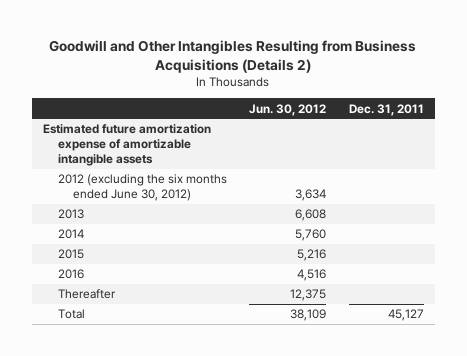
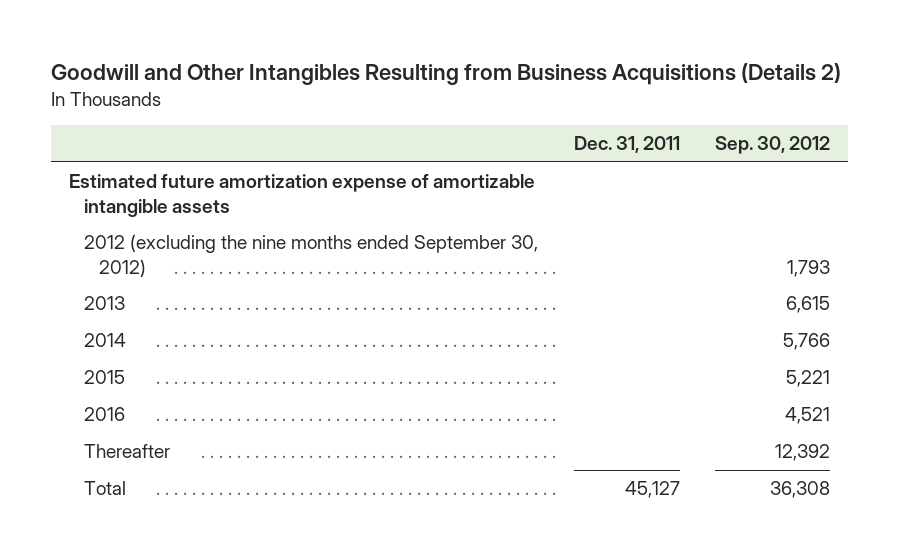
- | Jun. 30, 2012 | Dec. 31, 2011
+ | Dec. 31, 2011 | Sep. 30, 2012
- 2012 (excluding the six months ended June 30, 2012) | 3,634 |
+ 2012 (excluding the nine months ended September 30, 2012) | | 1,793

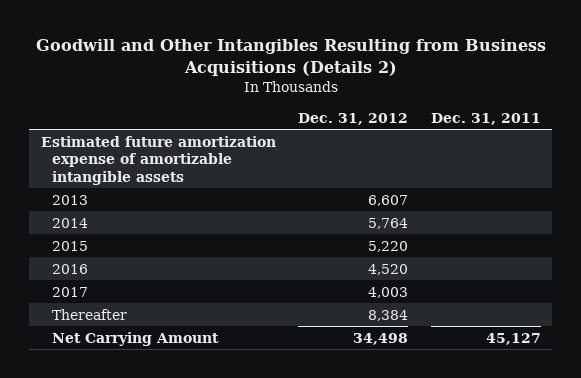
- | Dec. 31, 2011 | Sep. 30, 2012
+ | Dec. 31, 2012 | Dec. 31, 2011
- 2012 (excluding the nine months ended September 30, 2012) | | 1,793
+ 2017 | 4,003 |
- Total | 45,127 | 36,308
+ Net Carrying Amount | 34,498 | 45,127

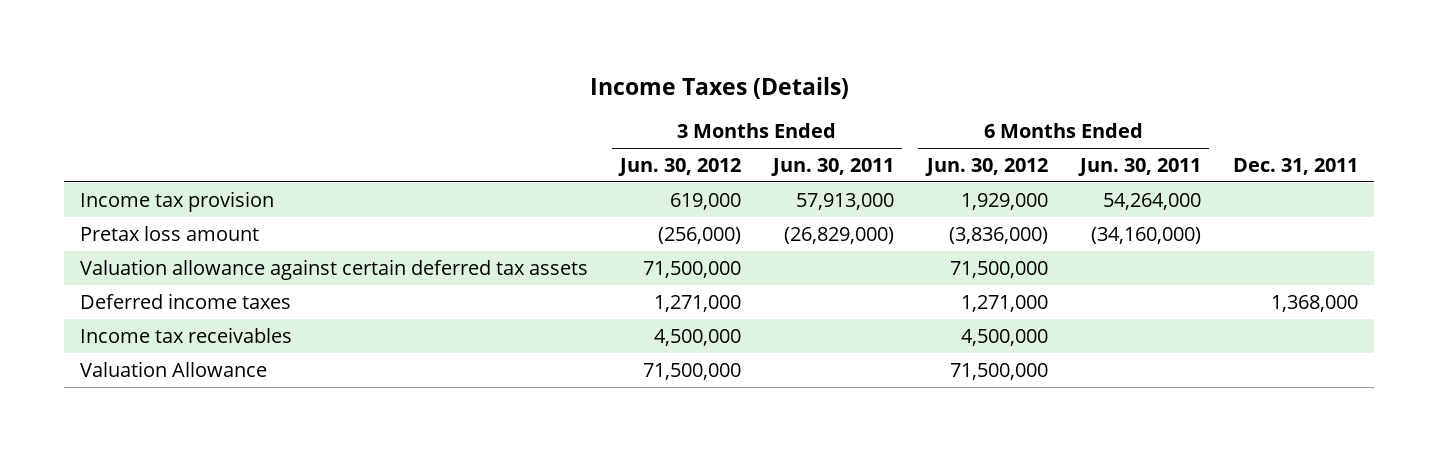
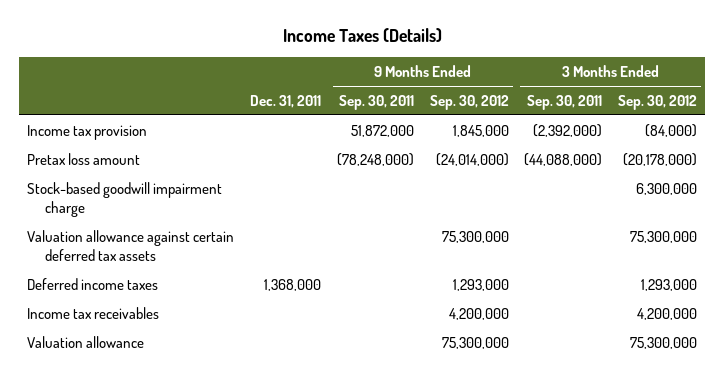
- | 3 Months Ended Jun. 30, 2012 | 3 Months Ended Jun. 30, 2011 | 6 Months Ended Jun. 30, 2012 | 6 Months Ended Jun. 30, 2011 | Dec. 31, 2011
+ | Dec. 31, 2011 | 9 Months Ended Sep. 30, 2011 | 9 Months Ended Sep. 30, 2012 | 3 Months Ended Sep. 30, 2011 | 3 Months Ended Sep. 30, 2012
+ Stock-based goodwill impairment charge | | | | | 6,300,000
- Valuation Allowance | 71,500,000 | | 71,500,000 | |
+ Valuation allowance | | | 75,300,000 | | 75,300,000

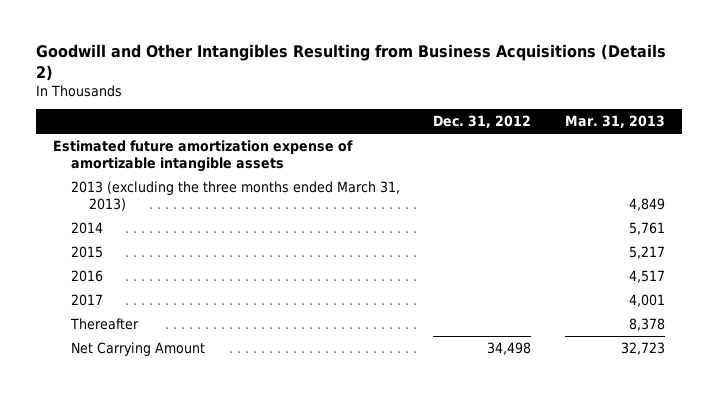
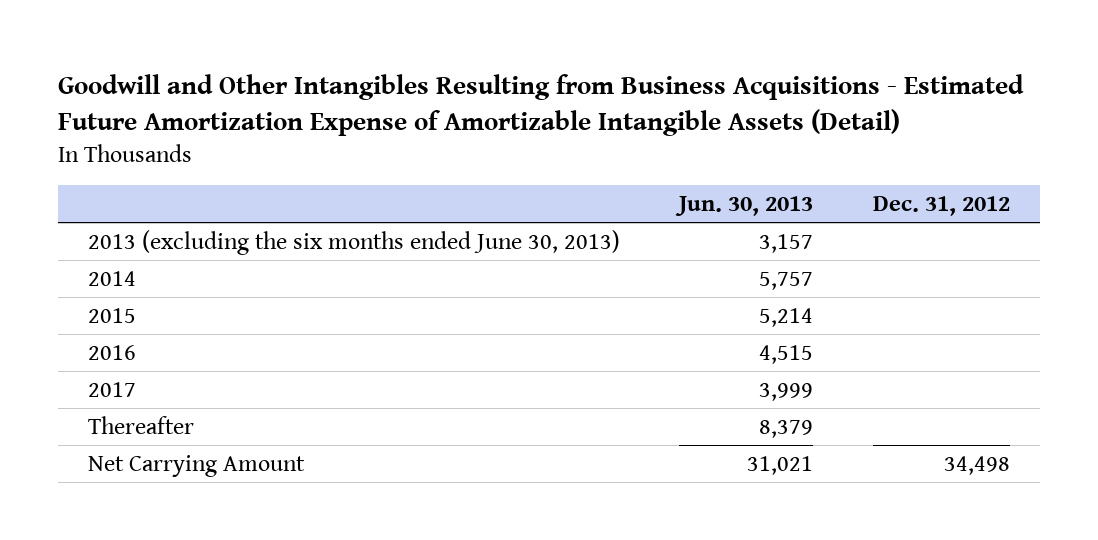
- Goodwill and Other Intangibles Resulting from Business Acquisitions (Details 2)
+ Goodwill and Other Intangibles Resulting from Business Acquisitions - Estimated Future Amortization Expense of Amortizable Intangible Assets (Detail)
- | Dec. 31, 2012 | Mar. 31, 2013
+ | Jun. 30, 2013 | Dec. 31, 2012
- Estimated future amortization expense of amortizable intangible assets
- 2013 (excluding the three months ended March 31, 2013) | | 4,849
+ 2013 (excluding the six months ended June 30, 2013) | 3,157 |

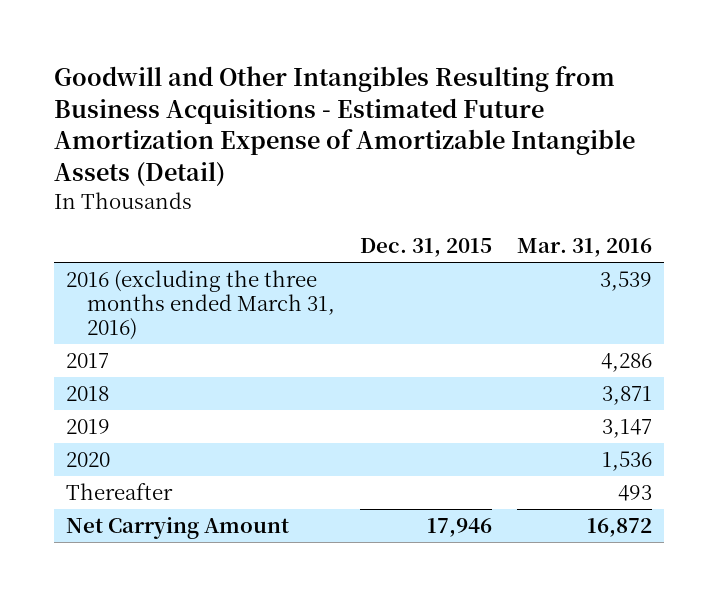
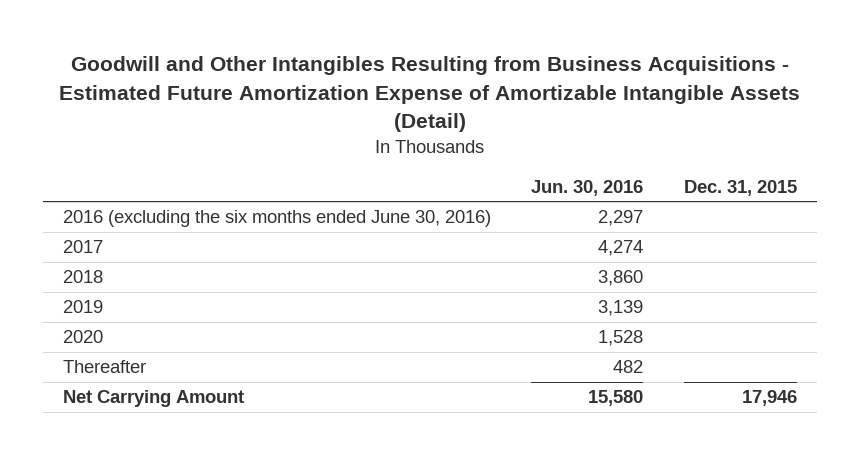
- | Dec. 31, 2015 | Mar. 31, 2016
+ | Jun. 30, 2016 | Dec. 31, 2015
- 2016 (excluding the three months ended March 31, 2016) | | 3,539
+ 2016 (excluding the six months ended June 30, 2016) | 2,297 |

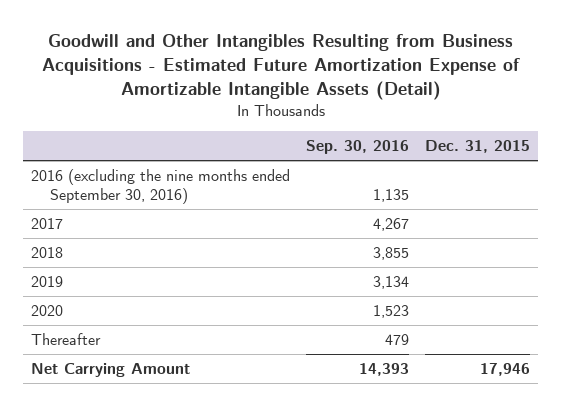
- | Jun. 30, 2016 | Dec. 31, 2015
+ | Sep. 30, 2016 | Dec. 31, 2015
- 2016 (excluding the six months ended June 30, 2016) | 2,297 |
+ 2016 (excluding the nine months ended September 30, 2016) | 1,135 |

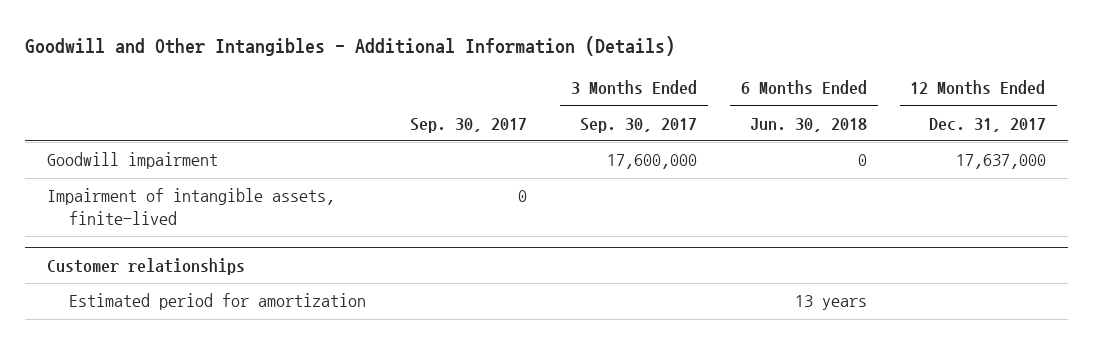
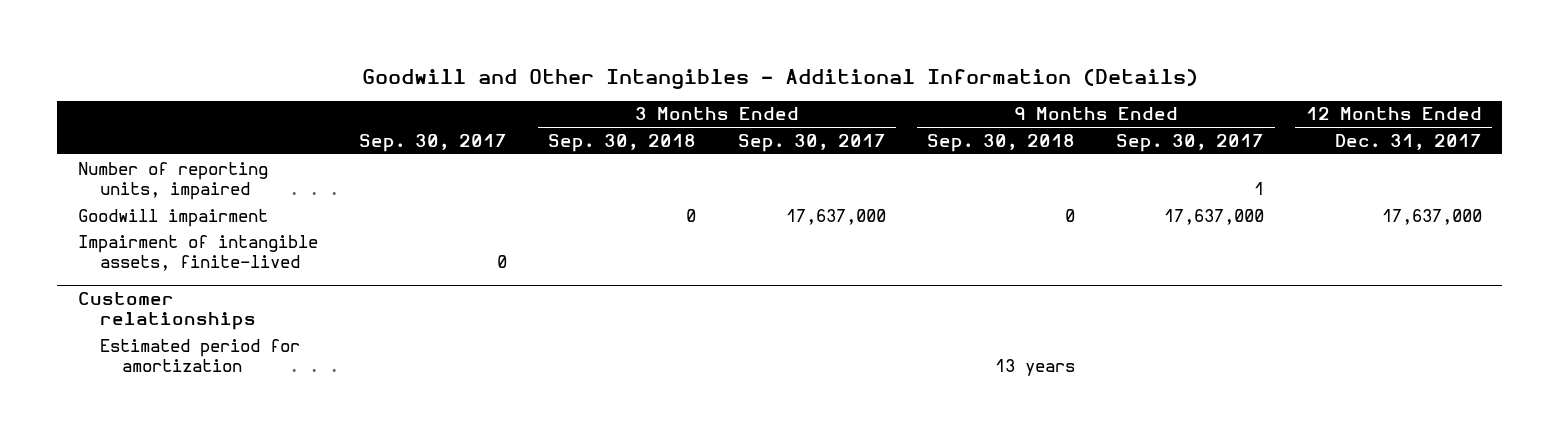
- | Sep. 30, 2017 | 3 Months Ended Sep. 30, 2017 | 6 Months Ended Jun. 30, 2018 | 12 Months Ended Dec. 31, 2017
+ | Sep. 30, 2017 | 3 Months Ended Sep. 30, 2018 | 3 Months Ended Sep. 30, 2017 | 9 Months Ended Sep. 30, 2018 | 9 Months Ended Sep. 30, 2017 | 12 Months Ended Dec. 31, 2017
- Goodwill impairment | | 17,600,000 | 0 | 17,637,000
+ Number of reporting units, impaired | | | | | 1 |
+ Goodwill impairment | | 0 | 17,637,000 | 0 | 17,637,000 | 17,637,000

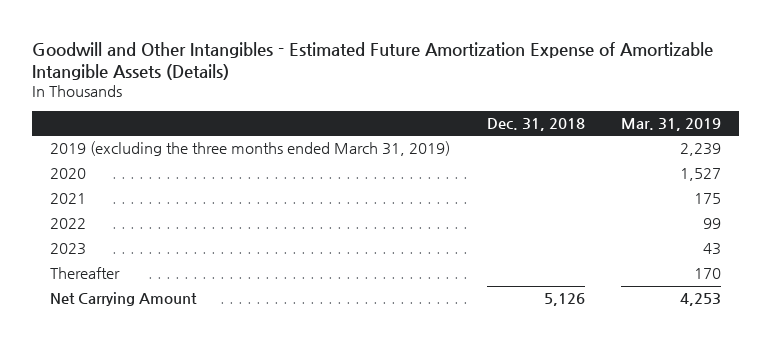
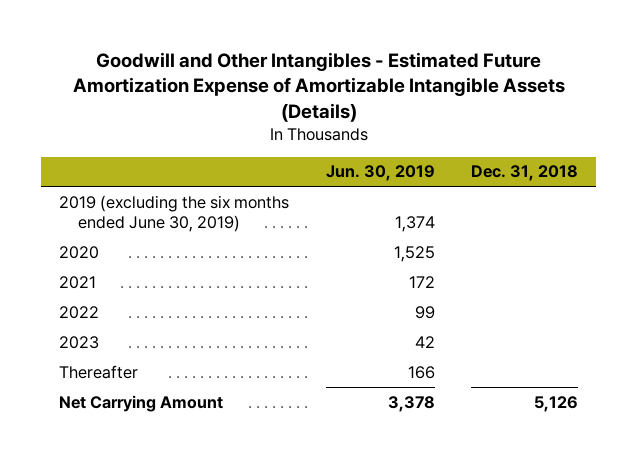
- | Dec. 31, 2018 | Mar. 31, 2019
+ | Jun. 30, 2019 | Dec. 31, 2018
- 2019 (excluding the three months ended March 31, 2019) | | 2,239
+ 2019 (excluding the six months ended June 30, 2019) | 1,374 |

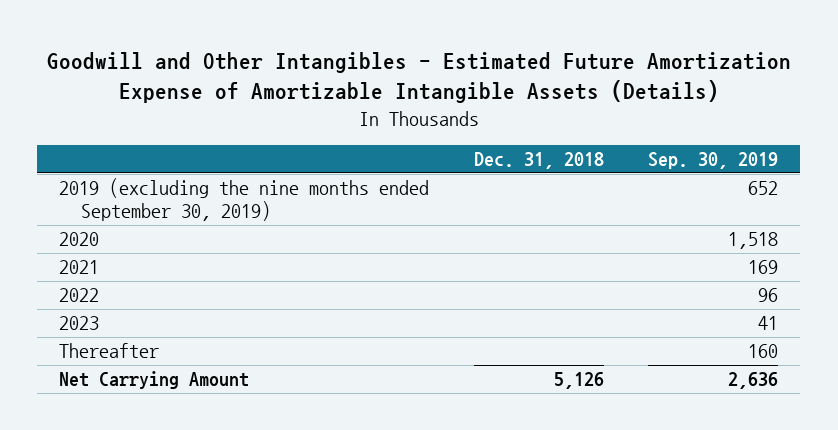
- | Jun. 30, 2019 | Dec. 31, 2018
+ | Dec. 31, 2018 | Sep. 30, 2019
- 2019 (excluding the six months ended June 30, 2019) | 1,374 |
+ 2019 (excluding the nine months ended September 30, 2019) | | 652

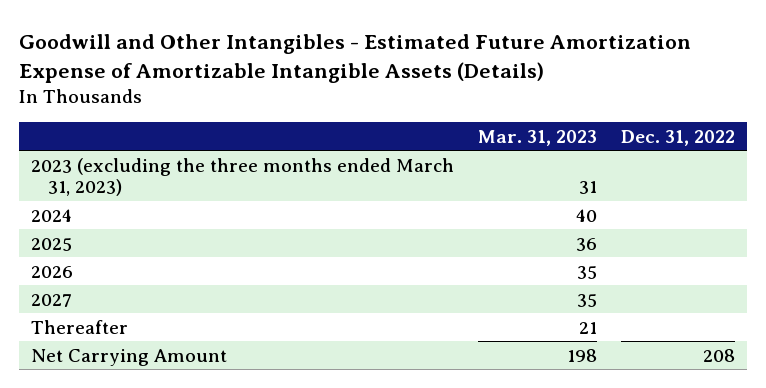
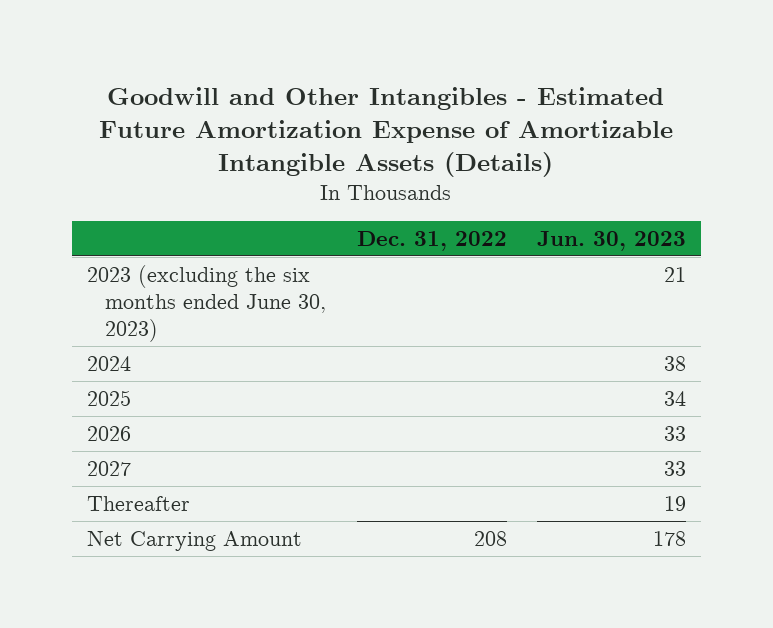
- | Mar. 31, 2023 | Dec. 31, 2022
+ | Dec. 31, 2022 | Jun. 30, 2023
- 2023 (excluding the three months ended March 31, 2023) | 31 |
+ 2023 (excluding the six months ended June 30, 2023) | | 21

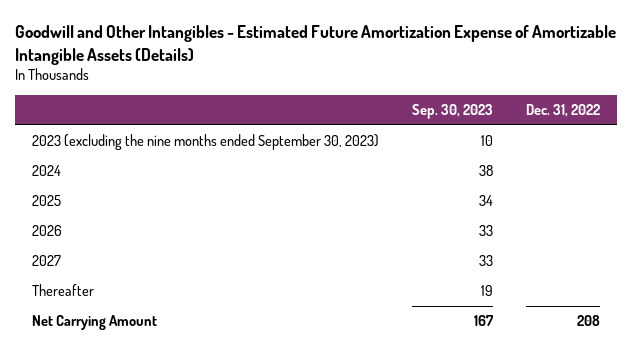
- | Dec. 31, 2022 | Jun. 30, 2023
+ | Sep. 30, 2023 | Dec. 31, 2022
- 2023 (excluding the six months ended June 30, 2023) | | 21
+ 2023 (excluding the nine months ended September 30, 2023) | 10 |

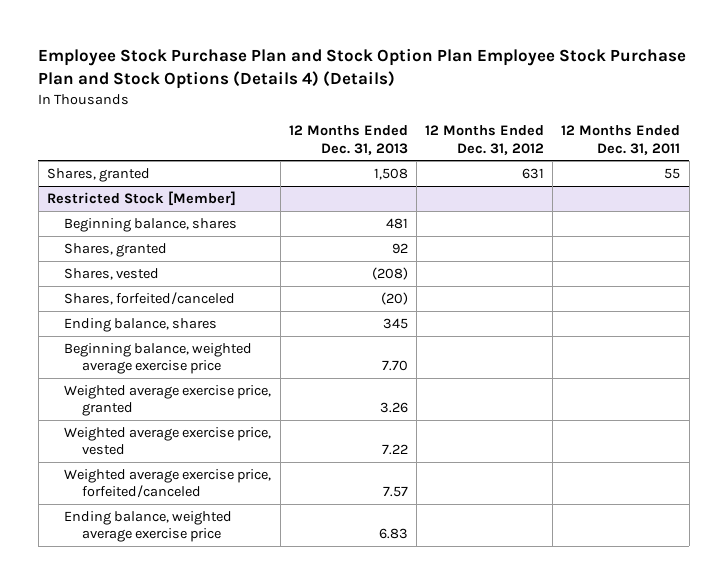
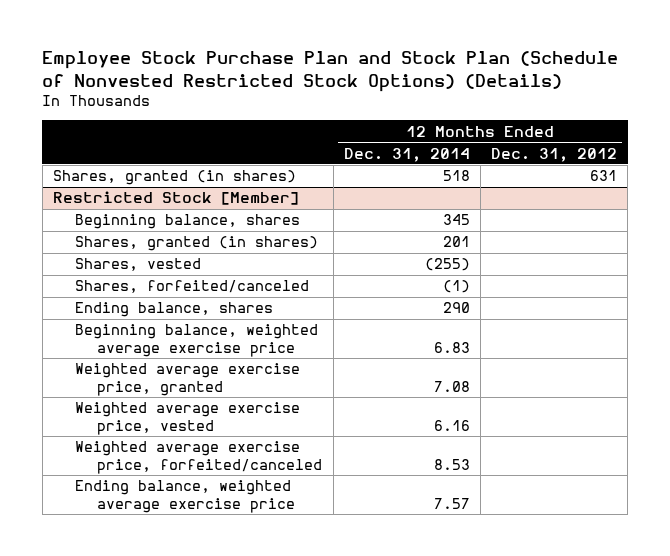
- Employee Stock Purchase Plan and Stock Option Plan Employee Stock Purchase Plan and Stock Options (Details 4) (Details)
+ Employee Stock Purchase Plan and Stock Plan (Schedule of Nonvested Restricted Stock Options) (Details)
- | 12 Months Ended Dec. 31, 2013 | 12 Months Ended Dec. 31, 2012 | 12 Months Ended Dec. 31, 2011
+ | 12 Months Ended Dec. 31, 2014 | 12 Months Ended Dec. 31, 2012
- Shares, granted | 1,508 | 631 | 55
+ Shares, granted (in shares) | 518 | 631
@ Restricted Stock [Member]
- Shares, granted | 92 | |
+ Shares, granted (in shares) | 201 |

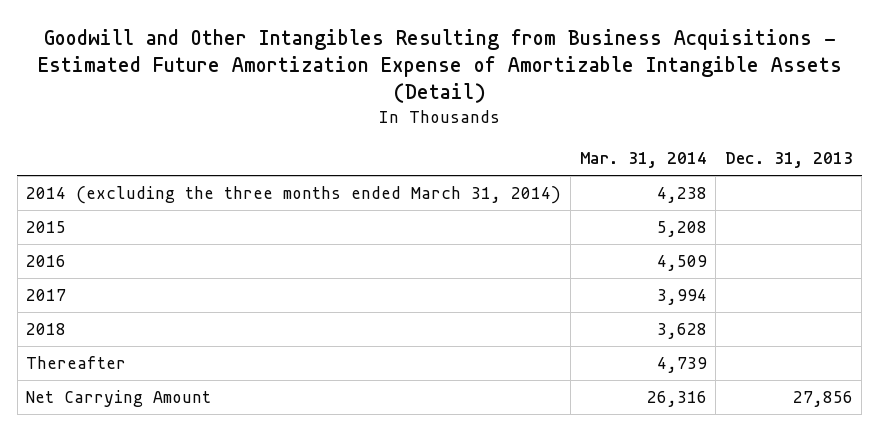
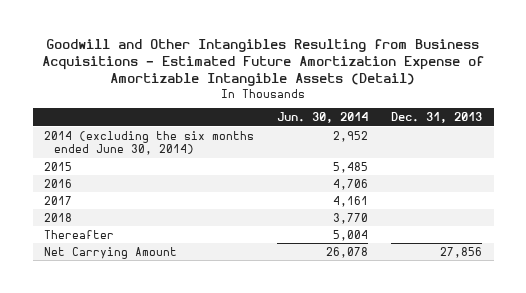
- | Mar. 31, 2014 | Dec. 31, 2013
+ | Jun. 30, 2014 | Dec. 31, 2013
- 2014 (excluding the three months ended March 31, 2014) | 4,238 |
+ 2014 (excluding the six months ended June 30, 2014) | 2,952 |

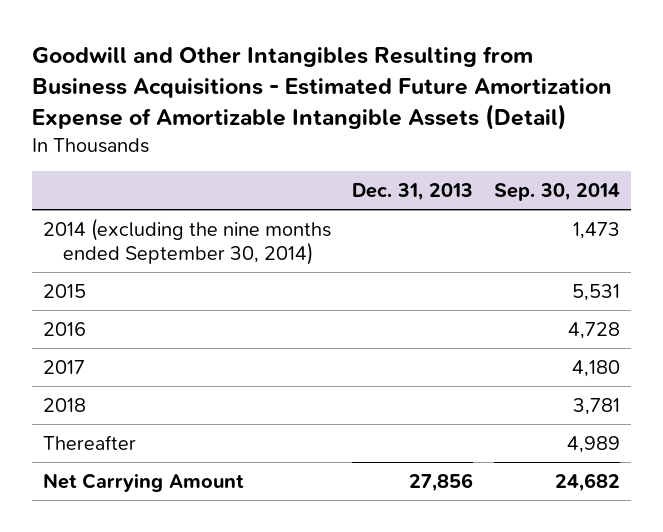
- | Jun. 30, 2014 | Dec. 31, 2013
+ | Dec. 31, 2013 | Sep. 30, 2014
- 2014 (excluding the six months ended June 30, 2014) | 2,952 |
+ 2014 (excluding the nine months ended September 30, 2014) | | 1,473

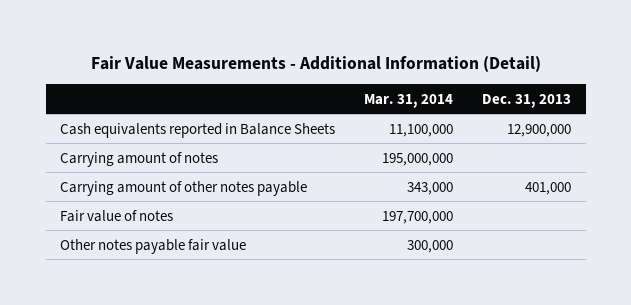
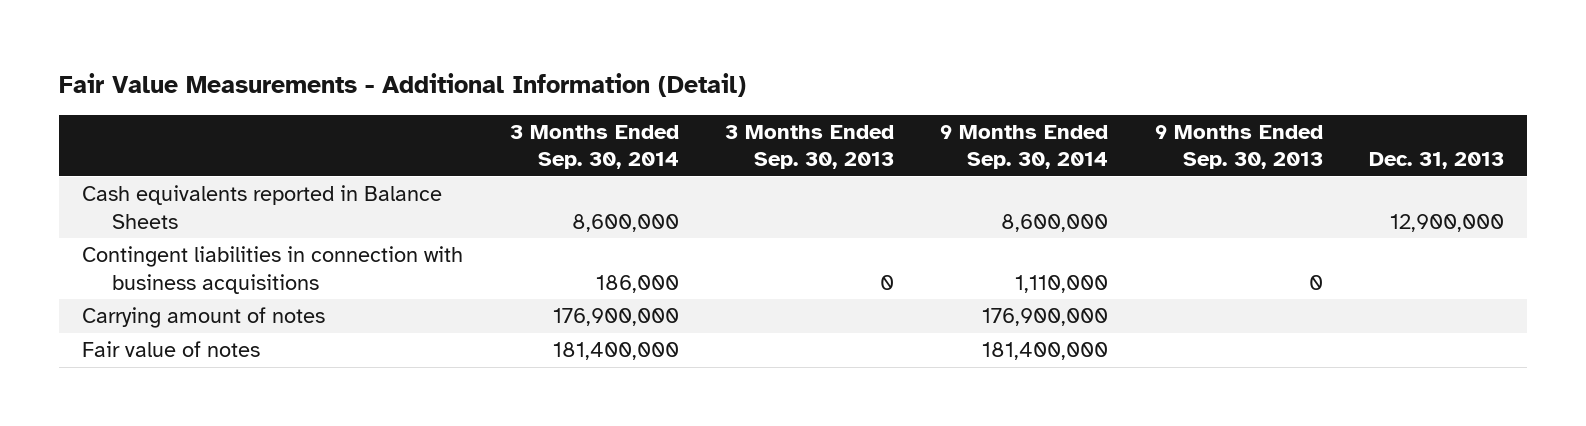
- | Mar. 31, 2014 | Dec. 31, 2013
+ | 3 Months Ended Sep. 30, 2014 | 3 Months Ended Sep. 30, 2013 | 9 Months Ended Sep. 30, 2014 | 9 Months Ended Sep. 30, 2013 | Dec. 31, 2013
+ Contingent liabilities in connection with business acquisitions | 186,000 | 0 | 1,110,000 | 0 |
- Carrying amount of other notes payable | 343,000 | 401,000
- Other notes payable fair value | 300,000 |

